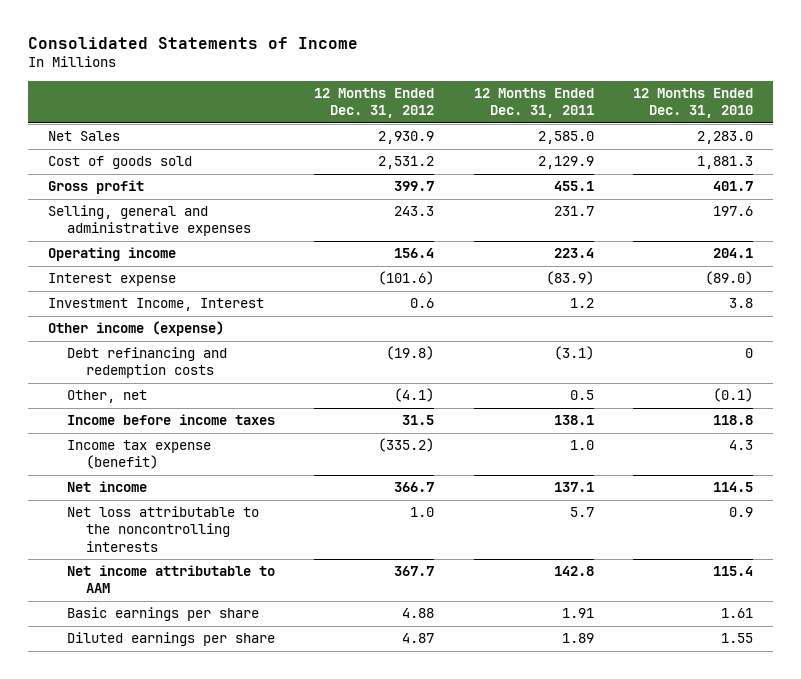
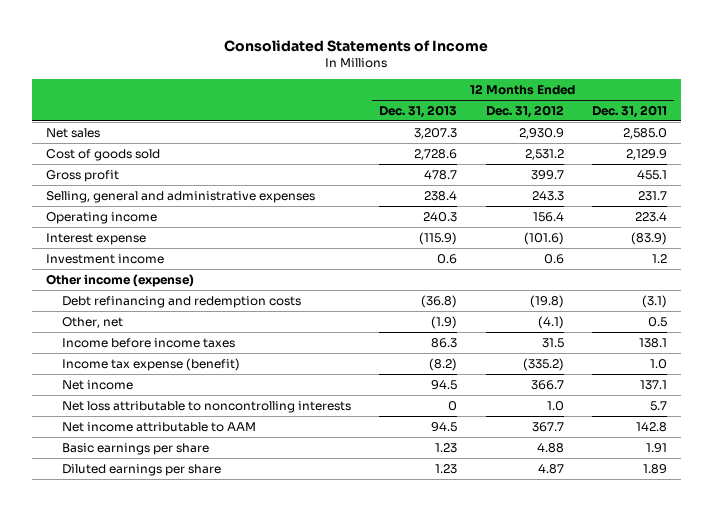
- | 12 Months Ended Dec. 31, 2012 | 12 Months Ended Dec. 31, 2011 | 12 Months Ended Dec. 31, 2010
+ | 12 Months Ended Dec. 31, 2013 | 12 Months Ended Dec. 31, 2012 | 12 Months Ended Dec. 31, 2011
- Net Sales | 2,930.9 | 2,585.0 | 2,283.0
+ Net sales | 3,207.3 | 2,930.9 | 2,585.0
- Investment Income, Interest | 0.6 | 1.2 | 3.8
+ Investment income | 0.6 | 0.6 | 1.2
- Net loss attributable to the noncontrolling interests | 1.0 | 5.7 | 0.9
+ Net loss attributable to noncontrolling interests | 0 | 1.0 | 5.7

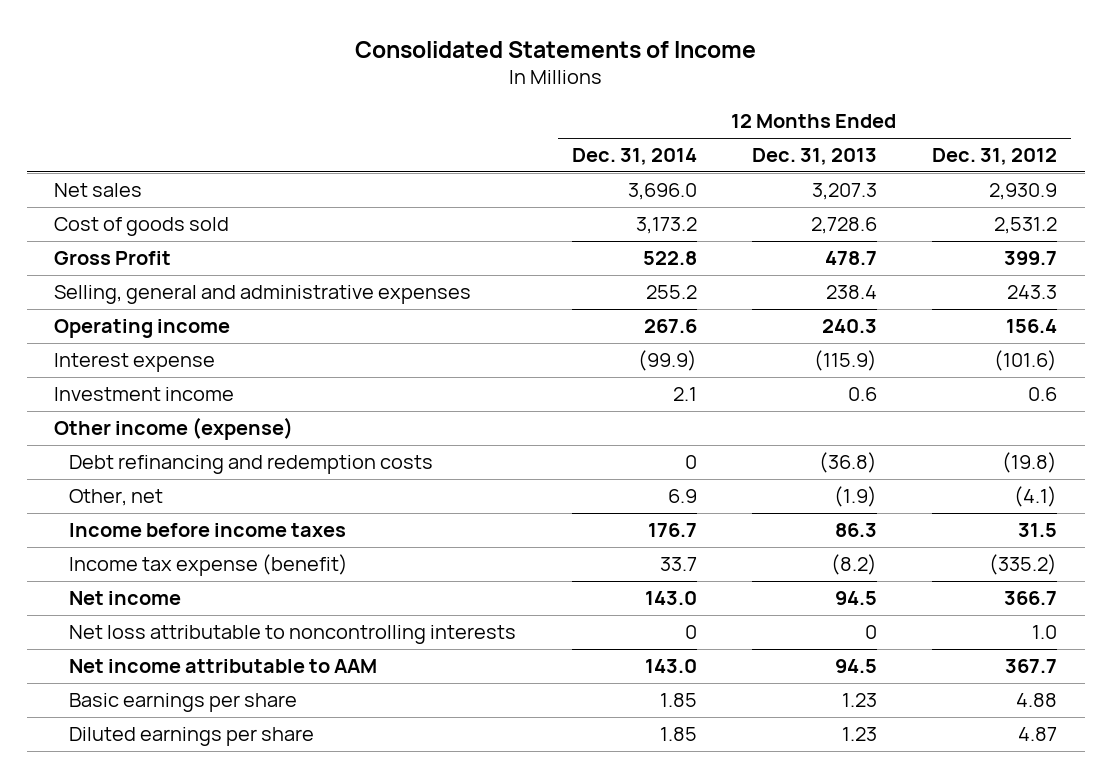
- | 12 Months Ended Dec. 31, 2013 | 12 Months Ended Dec. 31, 2012 | 12 Months Ended Dec. 31, 2011
+ | 12 Months Ended Dec. 31, 2014 | 12 Months Ended Dec. 31, 2013 | 12 Months Ended Dec. 31, 2012
- Gross profit | 478.7 | 399.7 | 455.1
+ Gross Profit | 522.8 | 478.7 | 399.7

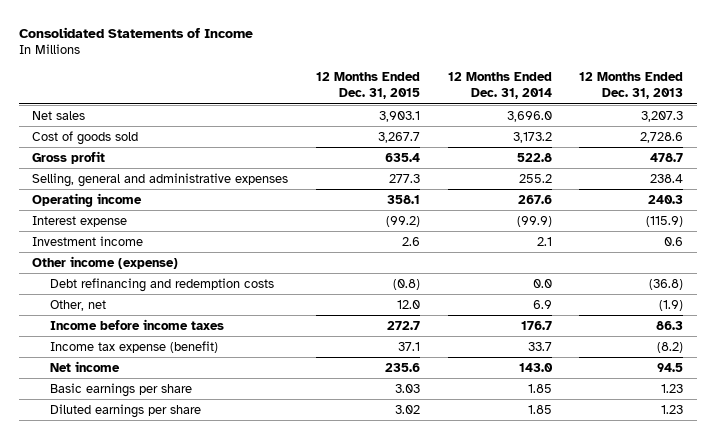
- | 12 Months Ended Dec. 31, 2014 | 12 Months Ended Dec. 31, 2013 | 12 Months Ended Dec. 31, 2012
+ | 12 Months Ended Dec. 31, 2015 | 12 Months Ended Dec. 31, 2014 | 12 Months Ended Dec. 31, 2013
- Gross Profit | 522.8 | 478.7 | 399.7
+ Gross profit | 635.4 | 522.8 | 478.7
- Debt refinancing and redemption costs | 0 | (36.8) | (19.8)
+ Debt refinancing and redemption costs | (0.8) | 0.0 | (36.8)
- Net loss attributable to noncontrolling interests | 0 | 0 | 1.0
- Net income attributable to AAM | 143.0 | 94.5 | 367.7

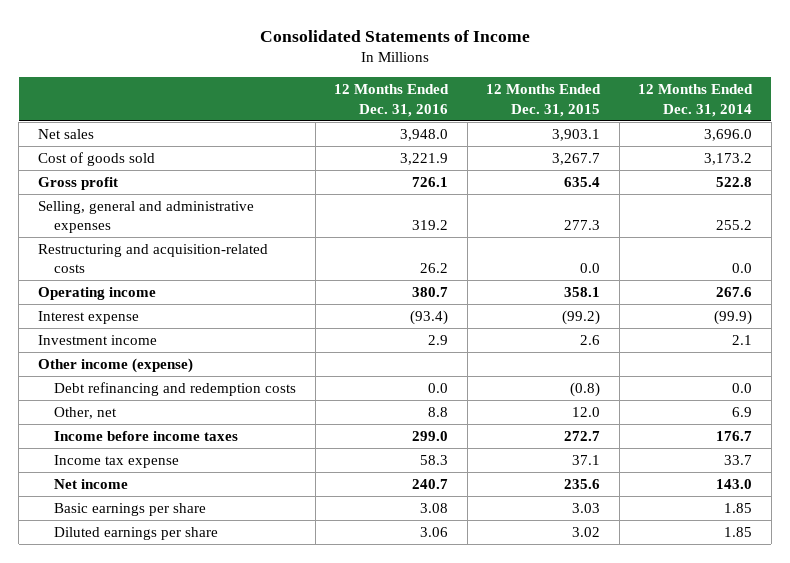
- | 12 Months Ended Dec. 31, 2015 | 12 Months Ended Dec. 31, 2014 | 12 Months Ended Dec. 31, 2013
+ | 12 Months Ended Dec. 31, 2016 | 12 Months Ended Dec. 31, 2015 | 12 Months Ended Dec. 31, 2014
+ Restructuring and acquisition-related costs | 26.2 | 0.0 | 0.0
- Income tax expense (benefit) | 37.1 | 33.7 | (8.2)
+ Income tax expense | 58.3 | 37.1 | 33.7

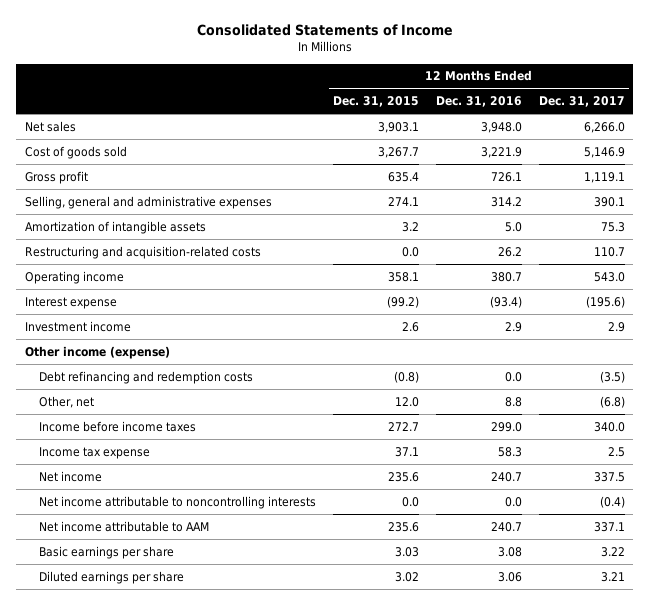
- | 12 Months Ended Dec. 31, 2016 | 12 Months Ended Dec. 31, 2015 | 12 Months Ended Dec. 31, 2014
+ | 12 Months Ended Dec. 31, 2015 | 12 Months Ended Dec. 31, 2016 | 12 Months Ended Dec. 31, 2017
- Selling, general and administrative expenses | 319.2 | 277.3 | 255.2
+ Selling, general and administrative expenses | 274.1 | 314.2 | 390.1
+ Amortization of intangible assets | 3.2 | 5.0 | 75.3
+ Net income attributable to noncontrolling interests | 0.0 | 0.0 | (0.4)
+ Net income attributable to AAM | 235.6 | 240.7 | 337.1

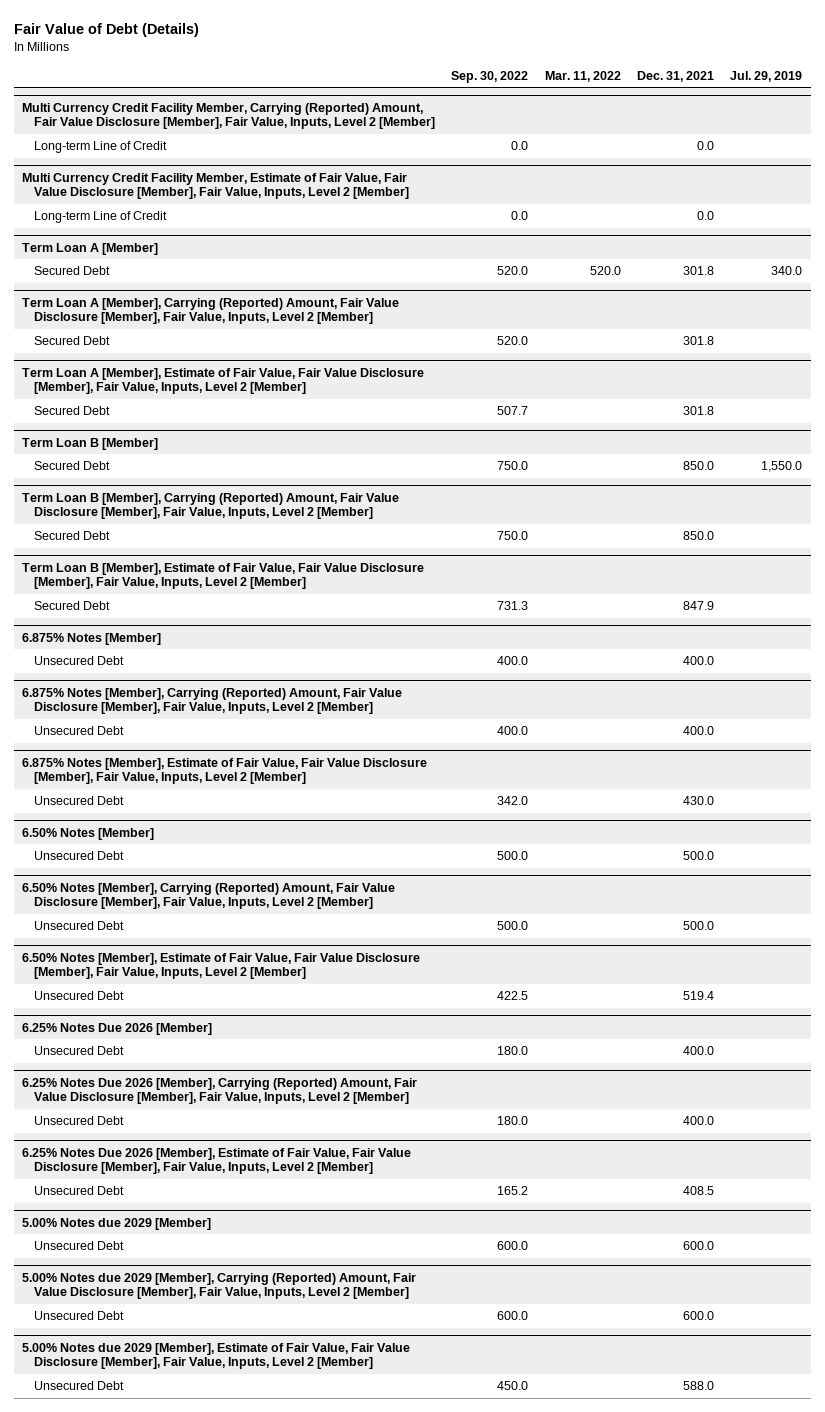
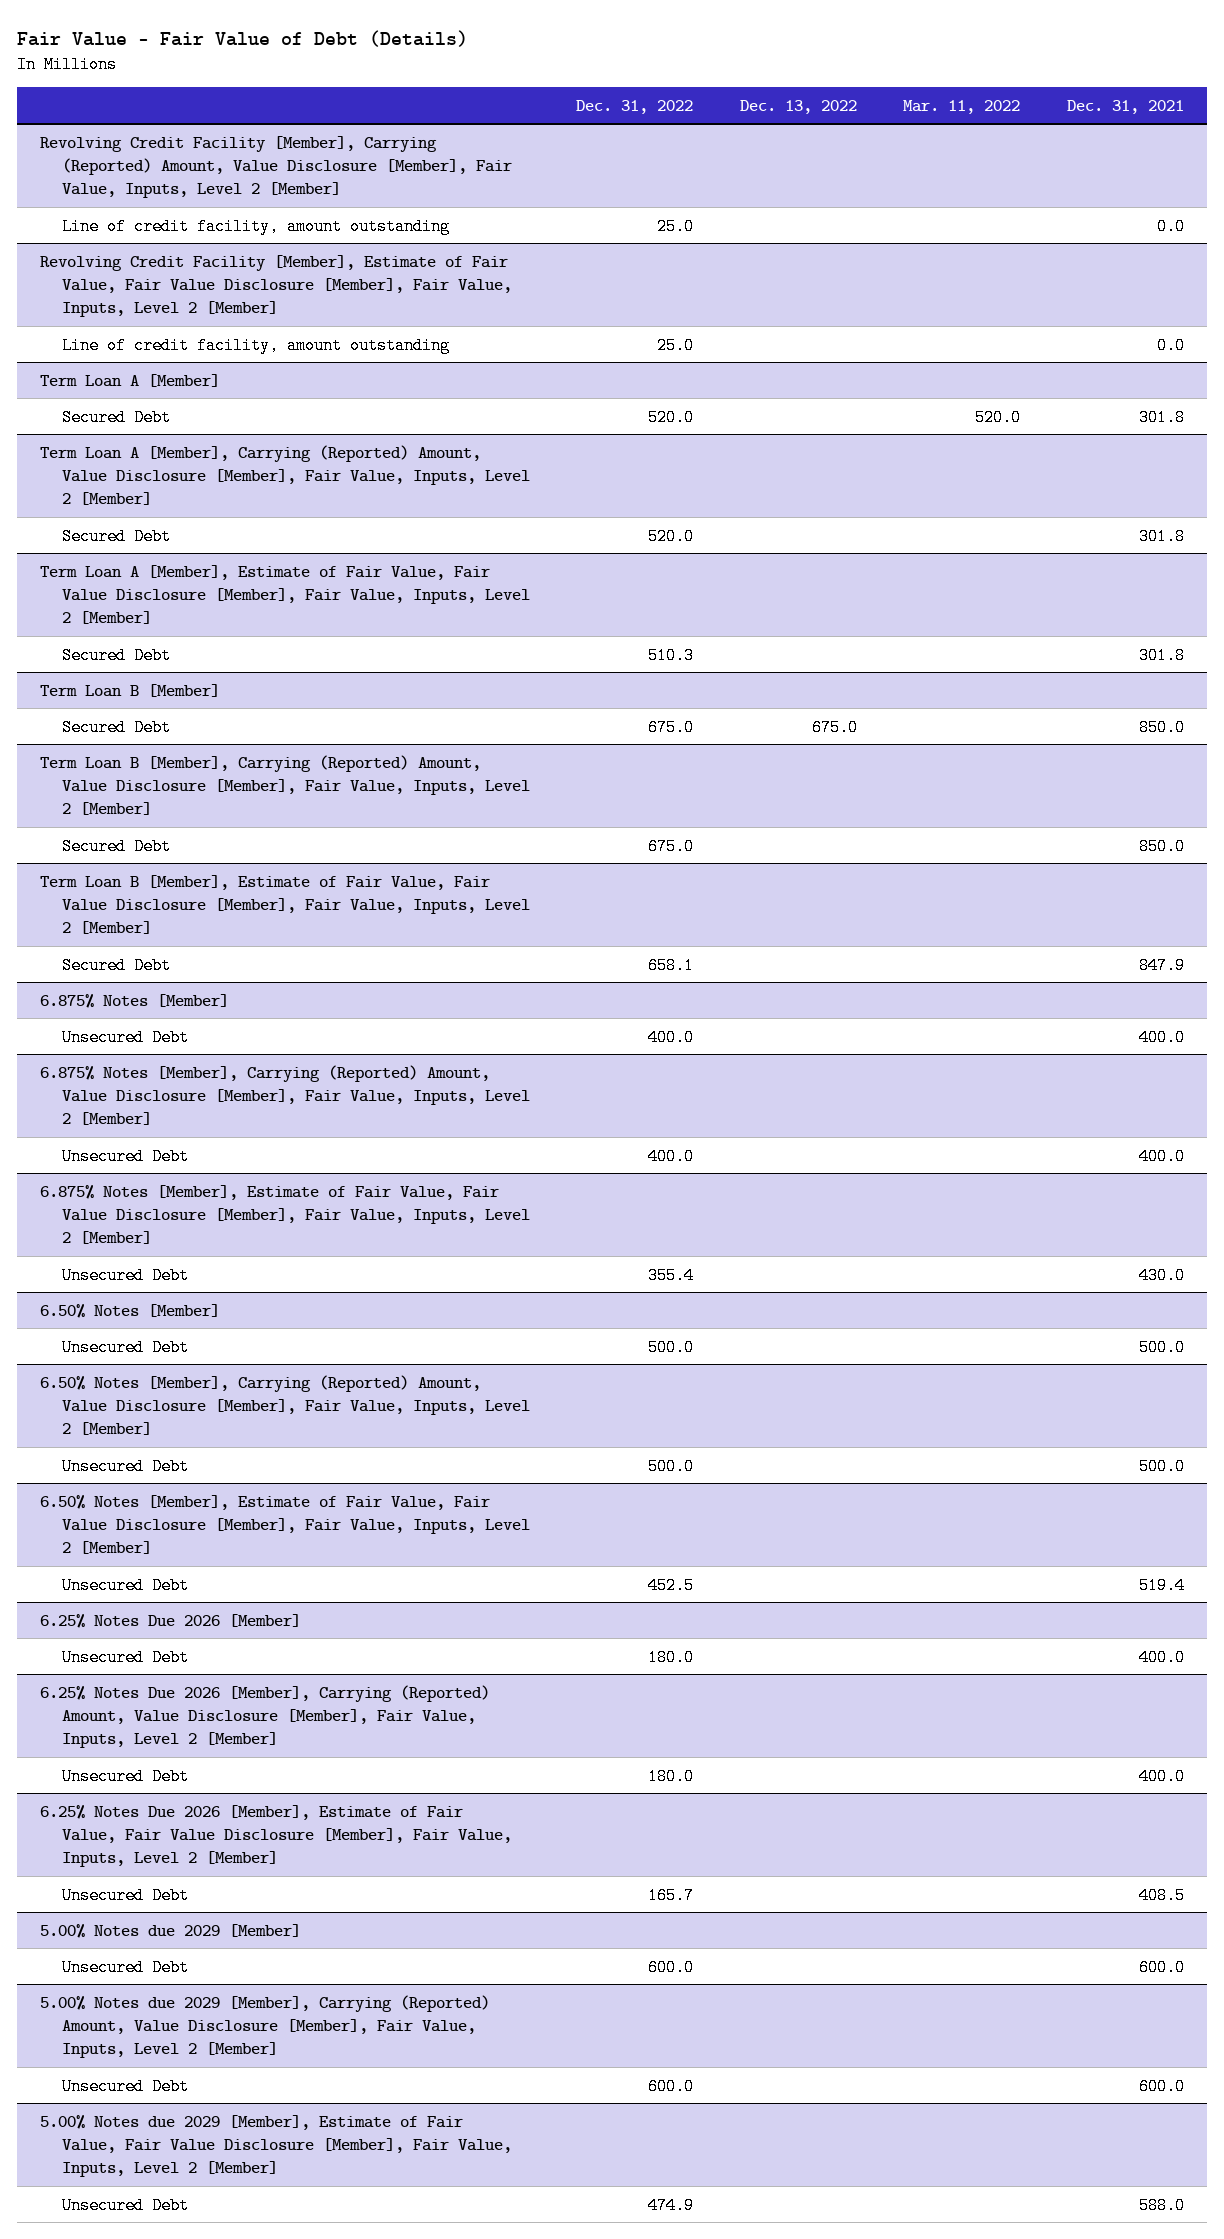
- Fair Value of Debt (Details)
+ Fair Value - Fair Value of Debt (Details)
- | Sep. 30, 2022 | Mar. 11, 2022 | Dec. 31, 2021 | Jul. 29, 2019
+ | Dec. 31, 2022 | Dec. 13, 2022 | Mar. 11, 2022 | Dec. 31, 2021
- Multi Currency Credit Facility Member, Carrying (Reported) Amount, Fair Value Disclosure [Member], Fair Value, Inputs, Level 2 [Member]
- Long-term Line of Credit | 0.0 | | 0.0 |
- Multi Currency Credit Facility Member, Estimate of Fair Value, Fair Value Disclosure [Member], Fair Value, Inputs, Level 2 [Member]
- Long-term Line of Credit | 0.0 | | 0.0 |
+ Revolving Credit Facility [Member], Carrying (Reported) Amount, Value Disclosure [Member], Fair Value, Inputs, Level 2 [Member]
+ Line of credit facility, amount outstanding | 25.0 | | | 0.0
+ Revolving Credit Facility [Member], Estimate of Fair Value, Fair Value Disclosure [Member], Fair Value, Inputs, Level 2 [Member]
+ Line of credit facility, amount outstanding | 25.0 | | | 0.0
- Term Loan A [Member], Carrying (Reported) Amount, Fair Value Disclosure [Member], Fair Value, Inputs, Level 2 [Member]
+ Term Loan A [Member], Carrying (Reported) Amount, Value Disclosure [Member], Fair Value, Inputs, Level 2 [Member]
- Term Loan B [Member], Carrying (Reported) Amount, Fair Value Disclosure [Member], Fair Value, Inputs, Level 2 [Member]
+ Term Loan B [Member], Carrying (Reported) Amount, Value Disclosure [Member], Fair Value, Inputs, Level 2 [Member]
- 6.875% Notes [Member], Carrying (Reported) Amount, Fair Value Disclosure [Member], Fair Value, Inputs, Level 2 [Member]
+ 6.875% Notes [Member], Carrying (Reported) Amount, Value Disclosure [Member], Fair Value, Inputs, Level 2 [Member]
- 6.50% Notes [Member], Carrying (Reported) Amount, Fair Value Disclosure [Member], Fair Value, Inputs, Level 2 [Member]
+ 6.50% Notes [Member], Carrying (Reported) Amount, Value Disclosure [Member], Fair Value, Inputs, Level 2 [Member]
- 6.25% Notes Due 2026 [Member], Carrying (Reported) Amount, Fair Value Disclosure [Member], Fair Value, Inputs, Level 2 [Member]
+ 6.25% Notes Due 2026 [Member], Carrying (Reported) Amount, Value Disclosure [Member], Fair Value, Inputs, Level 2 [Member]
- 5.00% Notes due 2029 [Member], Carrying (Reported) Amount, Fair Value Disclosure [Member], Fair Value, Inputs, Level 2 [Member]
+ 5.00% Notes due 2029 [Member], Carrying (Reported) Amount, Value Disclosure [Member], Fair Value, Inputs, Level 2 [Member]

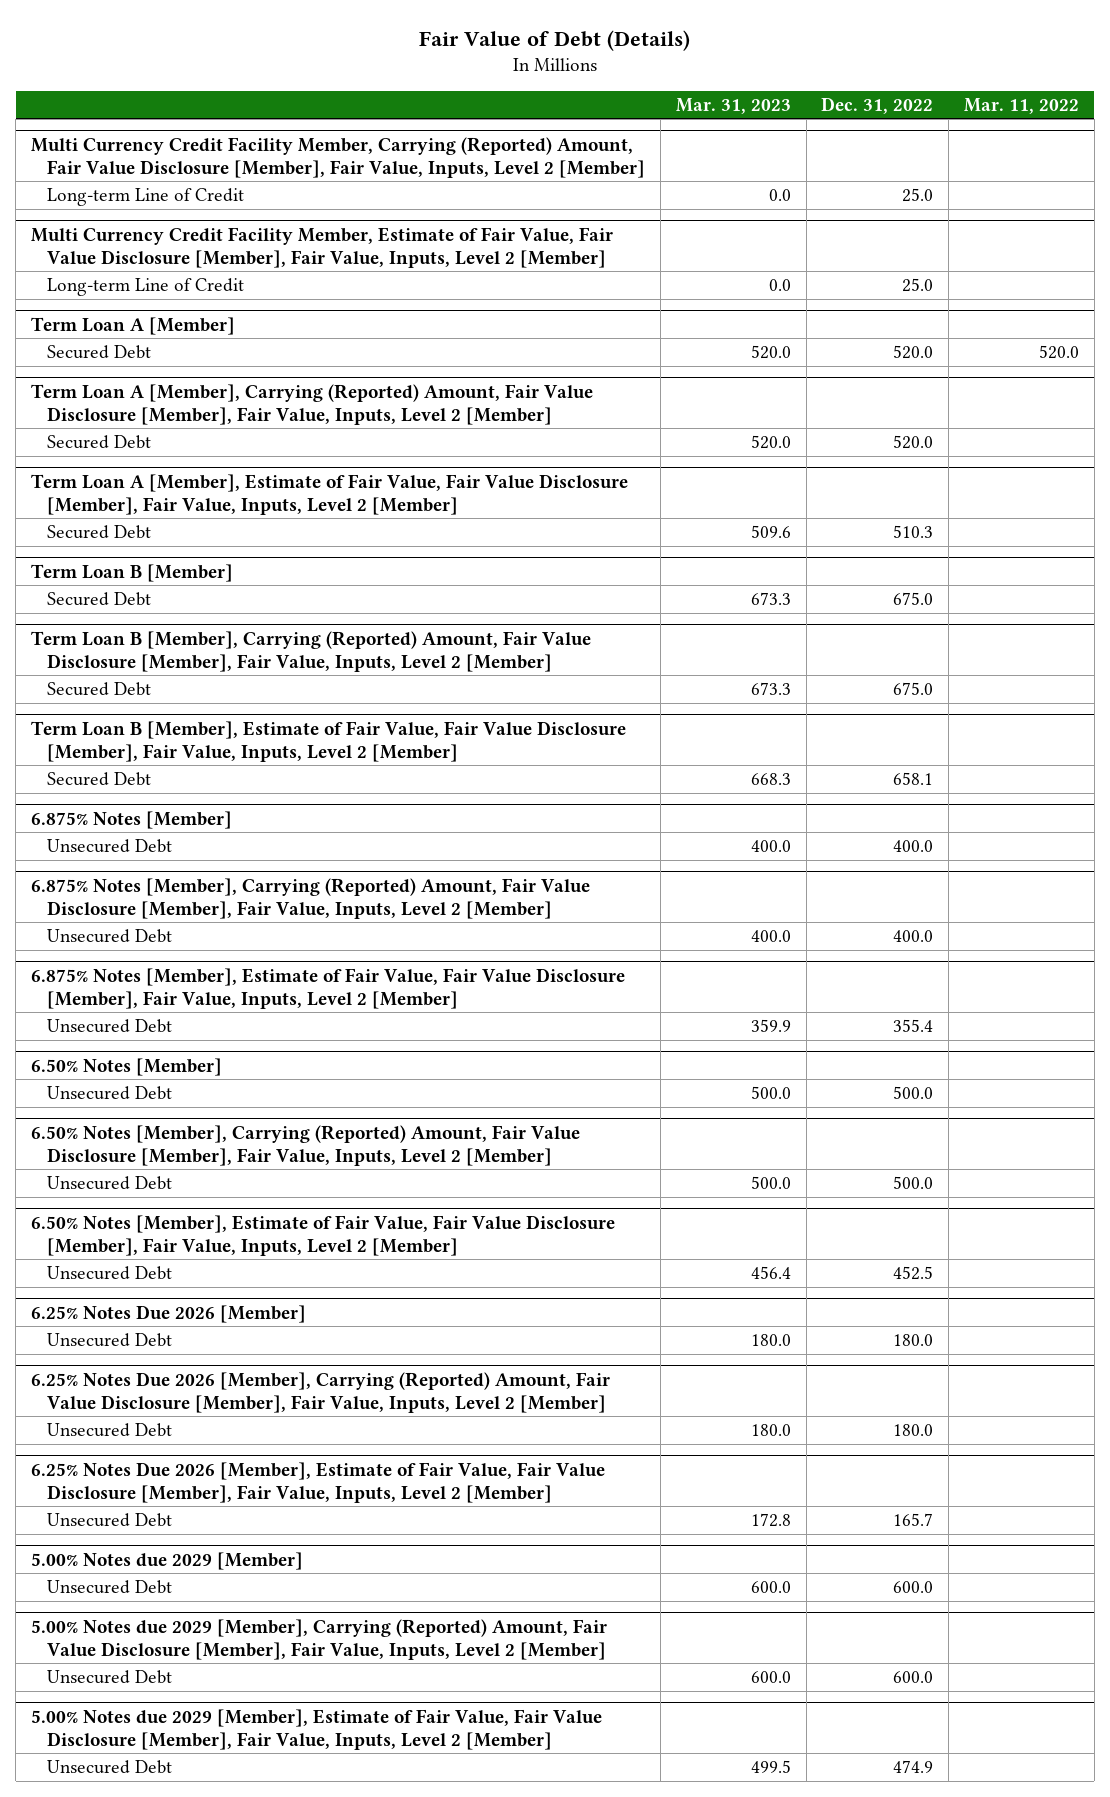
- Fair Value - Fair Value of Debt (Details)
+ Fair Value of Debt (Details)
- | Dec. 31, 2022 | Dec. 13, 2022 | Mar. 11, 2022 | Dec. 31, 2021
+ | Mar. 31, 2023 | Dec. 31, 2022 | Mar. 11, 2022
- Revolving Credit Facility [Member], Carrying (Reported) Amount, Value Disclosure [Member], Fair Value, Inputs, Level 2 [Member]
- Line of credit facility, amount outstanding | 25.0 | | | 0.0
- Revolving Credit Facility [Member], Estimate of Fair Value, Fair Value Disclosure [Member], Fair Value, Inputs, Level 2 [Member]
- Line of credit facility, amount outstanding | 25.0 | | | 0.0
+ Multi Currency Credit Facility Member, Carrying (Reported) Amount, Fair Value Disclosure [Member], Fair Value, Inputs, Level 2 [Member]
+ Long-term Line of Credit | 0.0 | 25.0 |
+ Multi Currency Credit Facility Member, Estimate of Fair Value, Fair Value Disclosure [Member], Fair Value, Inputs, Level 2 [Member]
+ Long-term Line of Credit | 0.0 | 25.0 |
- Term Loan A [Member], Carrying (Reported) Amount, Value Disclosure [Member], Fair Value, Inputs, Level 2 [Member]
+ Term Loan A [Member], Carrying (Reported) Amount, Fair Value Disclosure [Member], Fair Value, Inputs, Level 2 [Member]
- Term Loan B [Member], Carrying (Reported) Amount, Value Disclosure [Member], Fair Value, Inputs, Level 2 [Member]
+ Term Loan B [Member], Carrying (Reported) Amount, Fair Value Disclosure [Member], Fair Value, Inputs, Level 2 [Member]
- 6.875% Notes [Member], Carrying (Reported) Amount, Value Disclosure [Member], Fair Value, Inputs, Level 2 [Member]
+ 6.875% Notes [Member], Carrying (Reported) Amount, Fair Value Disclosure [Member], Fair Value, Inputs, Level 2 [Member]
- 6.50% Notes [Member], Carrying (Reported) Amount, Value Disclosure [Member], Fair Value, Inputs, Level 2 [Member]
+ 6.50% Notes [Member], Carrying (Reported) Amount, Fair Value Disclosure [Member], Fair Value, Inputs, Level 2 [Member]
- 6.25% Notes Due 2026 [Member], Carrying (Reported) Amount, Value Disclosure [Member], Fair Value, Inputs, Level 2 [Member]
+ 6.25% Notes Due 2026 [Member], Carrying (Reported) Amount, Fair Value Disclosure [Member], Fair Value, Inputs, Level 2 [Member]
- 5.00% Notes due 2029 [Member], Carrying (Reported) Amount, Value Disclosure [Member], Fair Value, Inputs, Level 2 [Member]
+ 5.00% Notes due 2029 [Member], Carrying (Reported) Amount, Fair Value Disclosure [Member], Fair Value, Inputs, Level 2 [Member]

